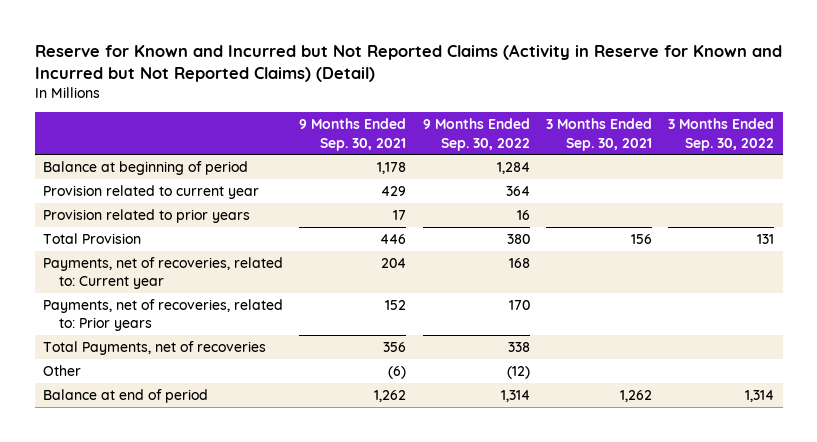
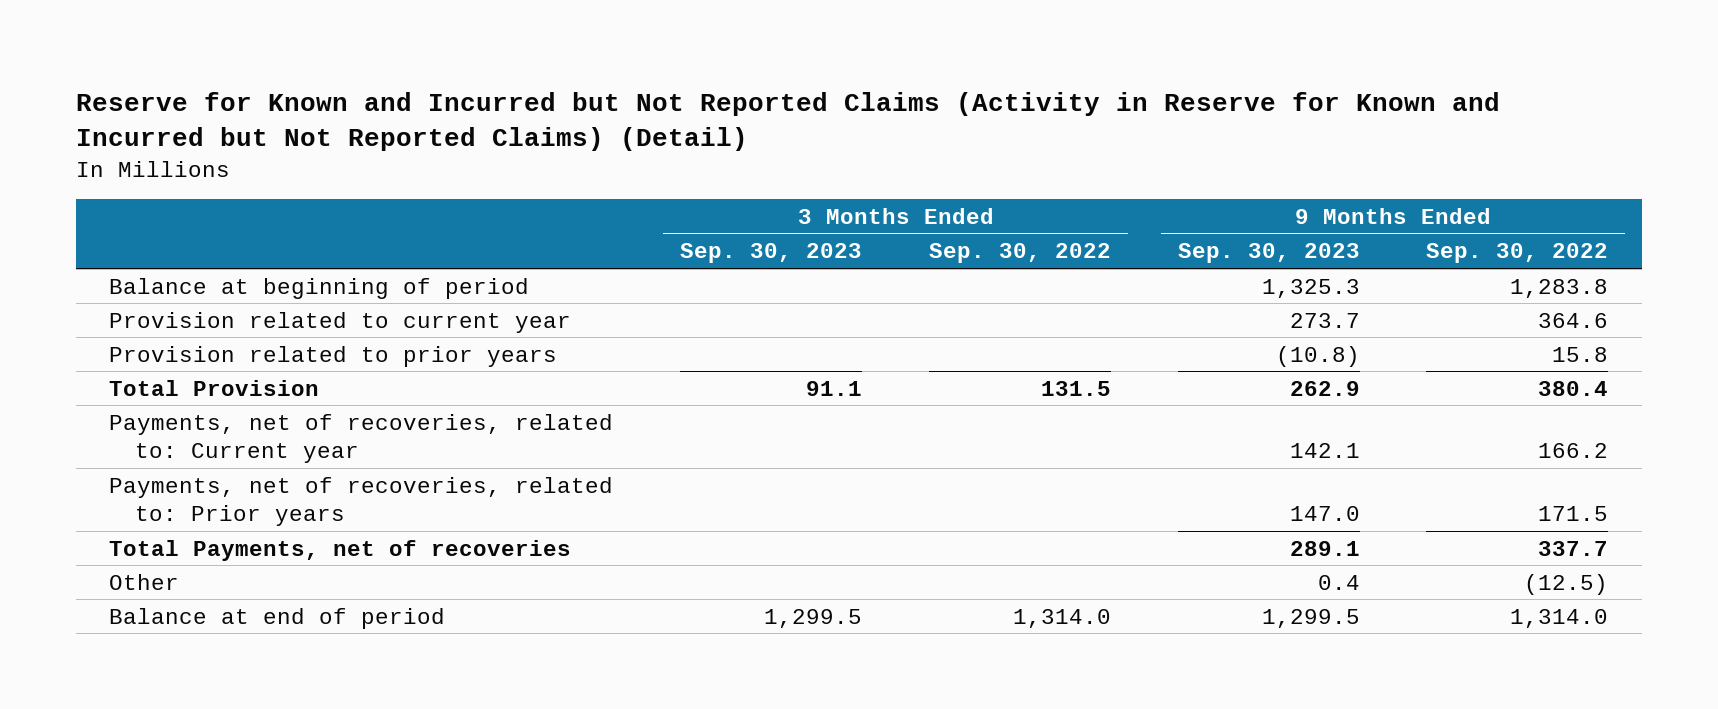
- | 9 Months Ended Sep. 30, 2021 | 9 Months Ended Sep. 30, 2022 | 3 Months Ended Sep. 30, 2021 | 3 Months Ended Sep. 30, 2022
+ | 3 Months Ended Sep. 30, 2023 | 3 Months Ended Sep. 30, 2022 | 9 Months Ended Sep. 30, 2023 | 9 Months Ended Sep. 30, 2022
- Balance at beginning of period | 1,178 | 1,284 | |
- Provision related to current year | 429 | 364 | |
- Provision related to prior years | 17 | 16 | |
- Total Provision | 446 | 380 | 156 | 131
- Payments, net of recoveries, related to: Current year | 204 | 168 | |
- Payments, net of recoveries, related to: Prior years | 152 | 170 | |
- Total Payments, net of recoveries | 356 | 338 | |
- Other | (6) | (12) | |
- Balance at end of period | 1,262 | 1,314 | 1,262 | 1,314
+ Balance at beginning of period | | | 1,325.3 | 1,283.8
+ Provision related to current year | | | 273.7 | 364.6
+ Provision related to prior years | | | (10.8) | 15.8
+ Total Provision | 91.1 | 131.5 | 262.9 | 380.4
+ Payments, net of recoveries, related to: Current year | | | 142.1 | 166.2
+ Payments, net of recoveries, related to: Prior years | | | 147.0 | 171.5
+ Total Payments, net of recoveries | | | 289.1 | 337.7
+ Other | | | 0.4 | (12.5)
+ Balance at end of period | 1,299.5 | 1,314.0 | 1,299.5 | 1,314.0

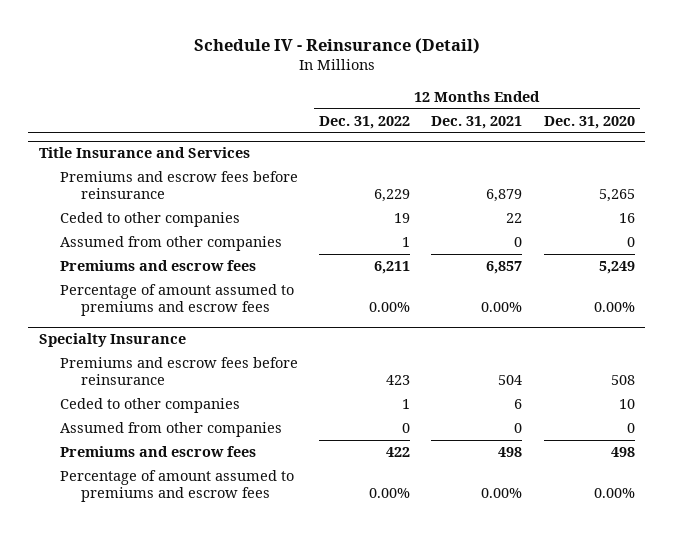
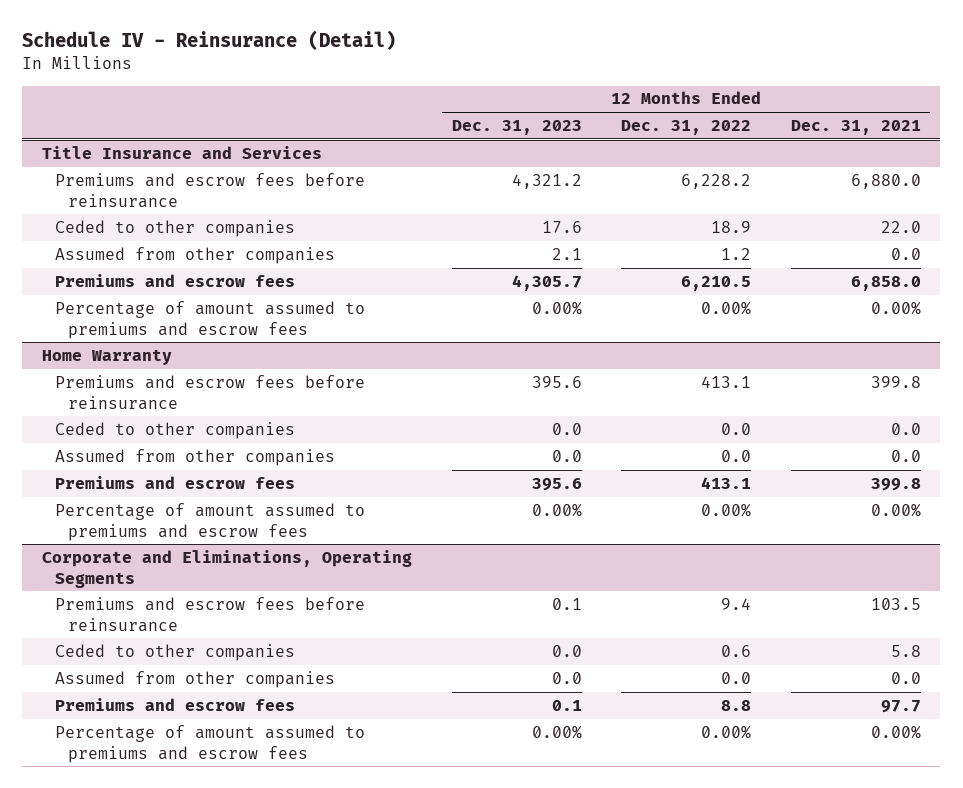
- | 12 Months Ended Dec. 31, 2022 | 12 Months Ended Dec. 31, 2021 | 12 Months Ended Dec. 31, 2020
+ | 12 Months Ended Dec. 31, 2023 | 12 Months Ended Dec. 31, 2022 | 12 Months Ended Dec. 31, 2021
@ Title Insurance and Services
- Premiums and escrow fees before reinsurance | 6,229 | 6,879 | 5,265
- Ceded to other companies | 19 | 22 | 16
- Assumed from other companies | 1 | 0 | 0
- Premiums and escrow fees | 6,211 | 6,857 | 5,249
+ Premiums and escrow fees before reinsurance | 4,321.2 | 6,228.2 | 6,880.0
+ Ceded to other companies | 17.6 | 18.9 | 22.0
+ Assumed from other companies | 2.1 | 1.2 | 0.0
+ Premiums and escrow fees | 4,305.7 | 6,210.5 | 6,858.0
- Specialty Insurance
- Premiums and escrow fees before reinsurance | 423 | 504 | 508
- Ceded to other companies | 1 | 6 | 10
- Assumed from other companies | 0 | 0 | 0
- Premiums and escrow fees | 422 | 498 | 498
+ Home Warranty
+ Premiums and escrow fees before reinsurance | 395.6 | 413.1 | 399.8
+ Ceded to other companies | 0.0 | 0.0 | 0.0
+ Assumed from other companies | 0.0 | 0.0 | 0.0
+ Premiums and escrow fees | 395.6 | 413.1 | 399.8
+ Corporate and Eliminations, Operating Segments
+ Premiums and escrow fees before reinsurance | 0.1 | 9.4 | 103.5
+ Ceded to other companies | 0.0 | 0.6 | 5.8
+ Assumed from other companies | 0.0 | 0.0 | 0.0
+ Premiums and escrow fees | 0.1 | 8.8 | 97.7
+ Percentage of amount assumed to premiums and escrow fees | 0.00% | 0.00% | 0.00%

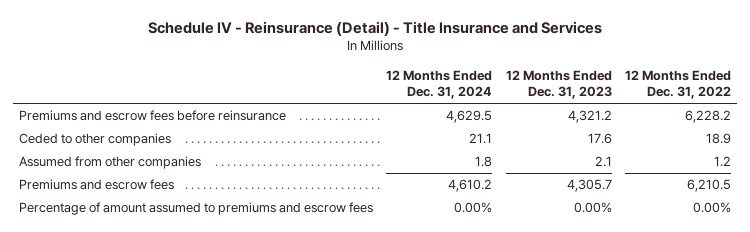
- Schedule IV - Reinsurance (Detail)
+ Schedule IV - Reinsurance (Detail) - Title Insurance and Services
- | 12 Months Ended Dec. 31, 2023 | 12 Months Ended Dec. 31, 2022 | 12 Months Ended Dec. 31, 2021
+ | 12 Months Ended Dec. 31, 2024 | 12 Months Ended Dec. 31, 2023 | 12 Months Ended Dec. 31, 2022
- Title Insurance and Services
- Home Warranty
- Premiums and escrow fees before reinsurance | 395.6 | 413.1 | 399.8
- Ceded to other companies | 0.0 | 0.0 | 0.0
- Assumed from other companies | 0.0 | 0.0 | 0.0
- Premiums and escrow fees | 395.6 | 413.1 | 399.8
- Percentage of amount assumed to premiums and escrow fees | 0.00% | 0.00% | 0.00%
- Corporate and Eliminations, Operating Segments
- Premiums and escrow fees before reinsurance | 0.1 | 9.4 | 103.5
- Ceded to other companies | 0.0 | 0.6 | 5.8
- Assumed from other companies | 0.0 | 0.0 | 0.0
- Premiums and escrow fees | 0.1 | 8.8 | 97.7
- Percentage of amount assumed to premiums and escrow fees | 0.00% | 0.00% | 0.00%

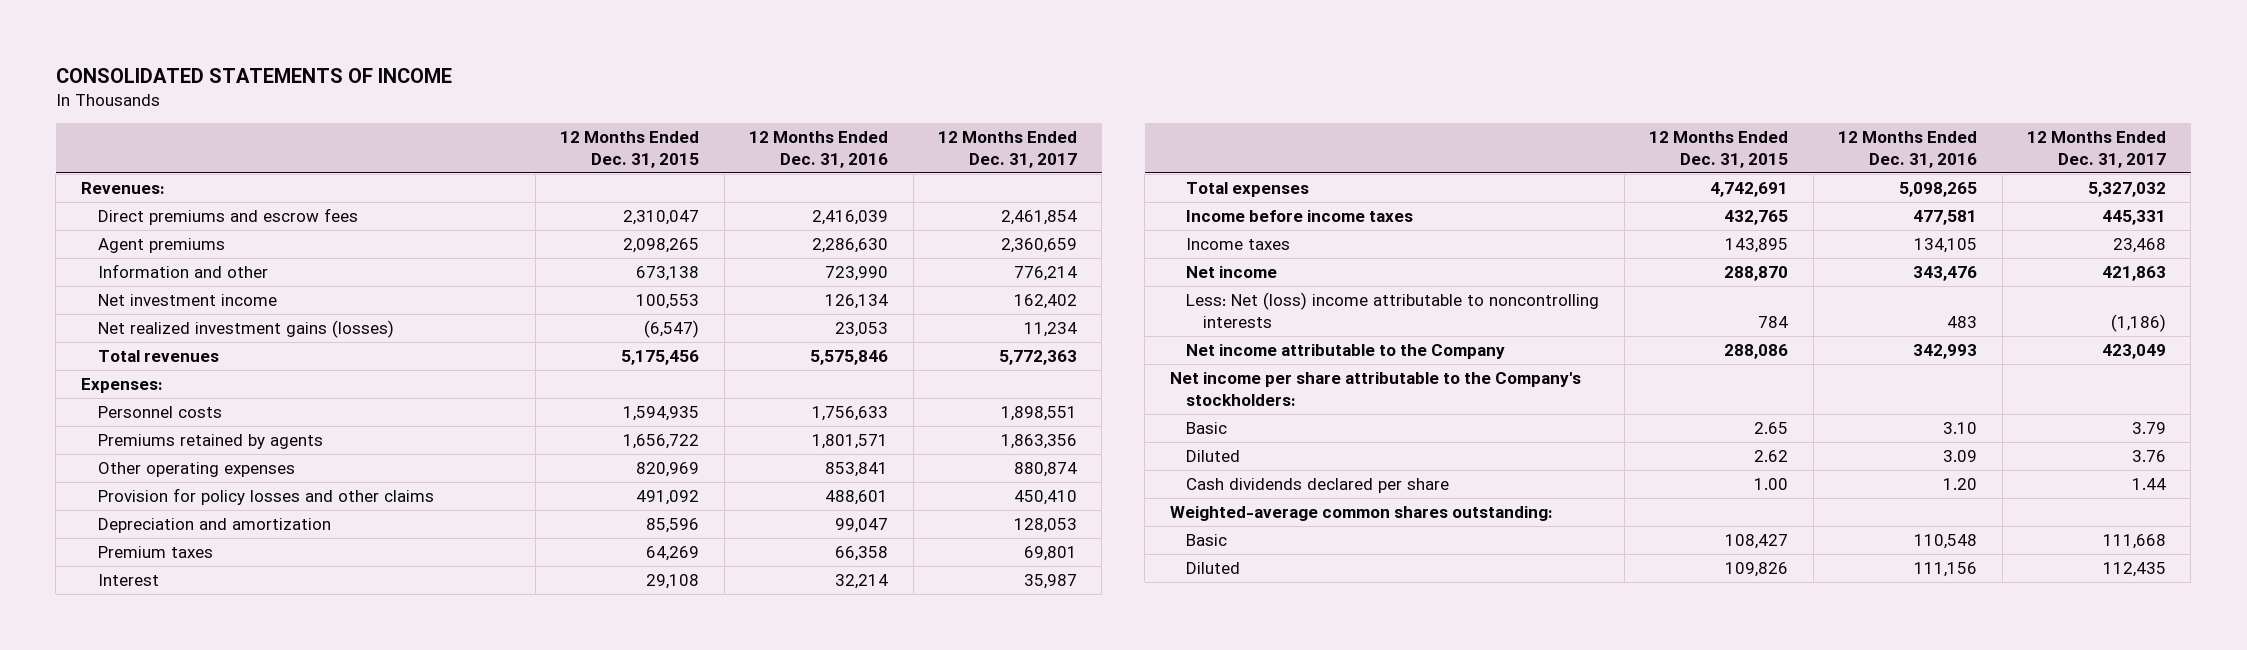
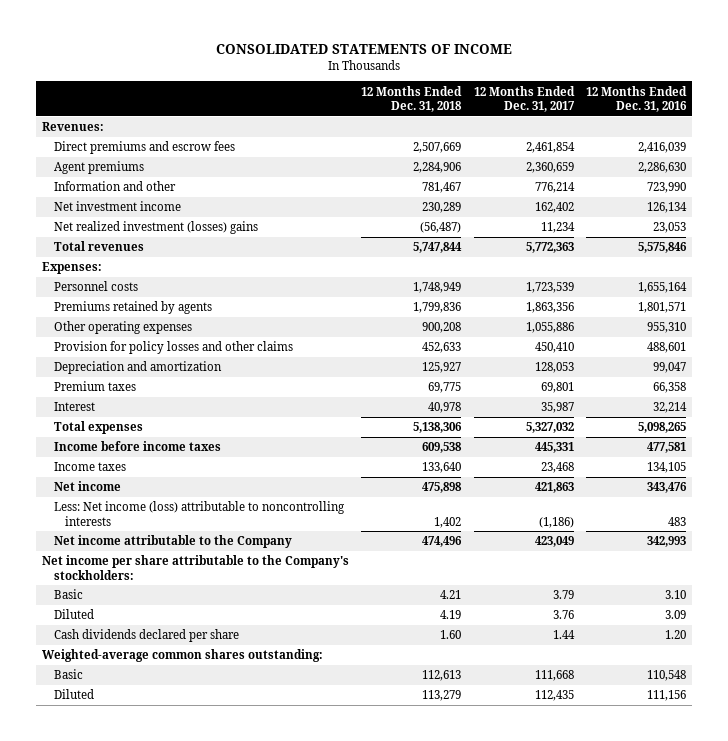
- | 12 Months Ended Dec. 31, 2015 | 12 Months Ended Dec. 31, 2016 | 12 Months Ended Dec. 31, 2017
+ | 12 Months Ended Dec. 31, 2018 | 12 Months Ended Dec. 31, 2017 | 12 Months Ended Dec. 31, 2016
- Net realized investment gains (losses) | (6,547) | 23,053 | 11,234
+ Net realized investment (losses) gains | (56,487) | 11,234 | 23,053
- Personnel costs | 1,594,935 | 1,756,633 | 1,898,551
+ Personnel costs | 1,748,949 | 1,723,539 | 1,655,164
- Other operating expenses | 820,969 | 853,841 | 880,874
+ Other operating expenses | 900,208 | 1,055,886 | 955,310
- Less: Net (loss) income attributable to noncontrolling interests | 784 | 483 | (1,186)
+ Less: Net income (loss) attributable to noncontrolling interests | 1,402 | (1,186) | 483

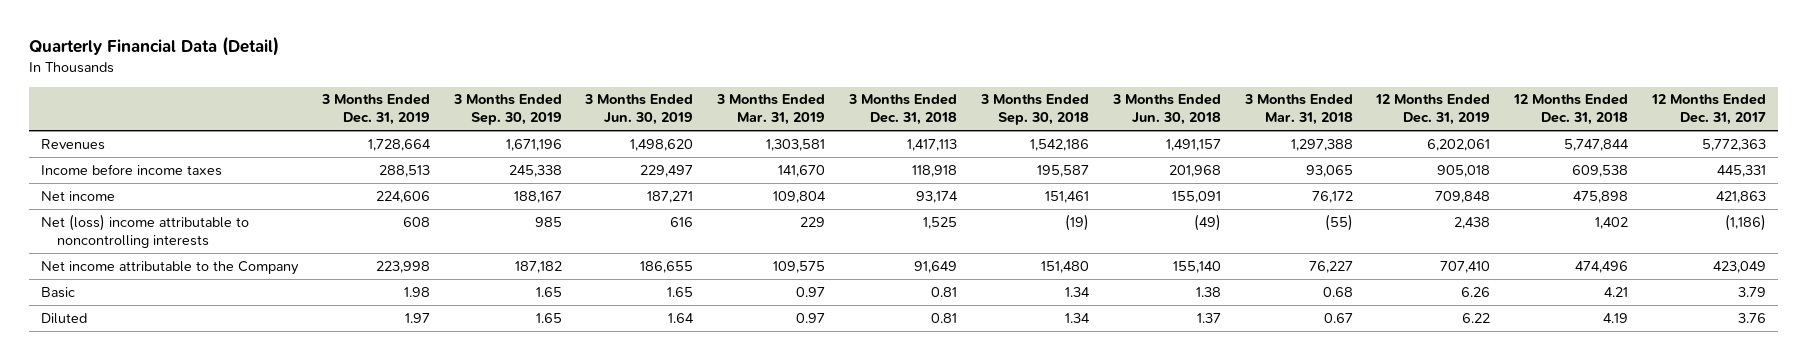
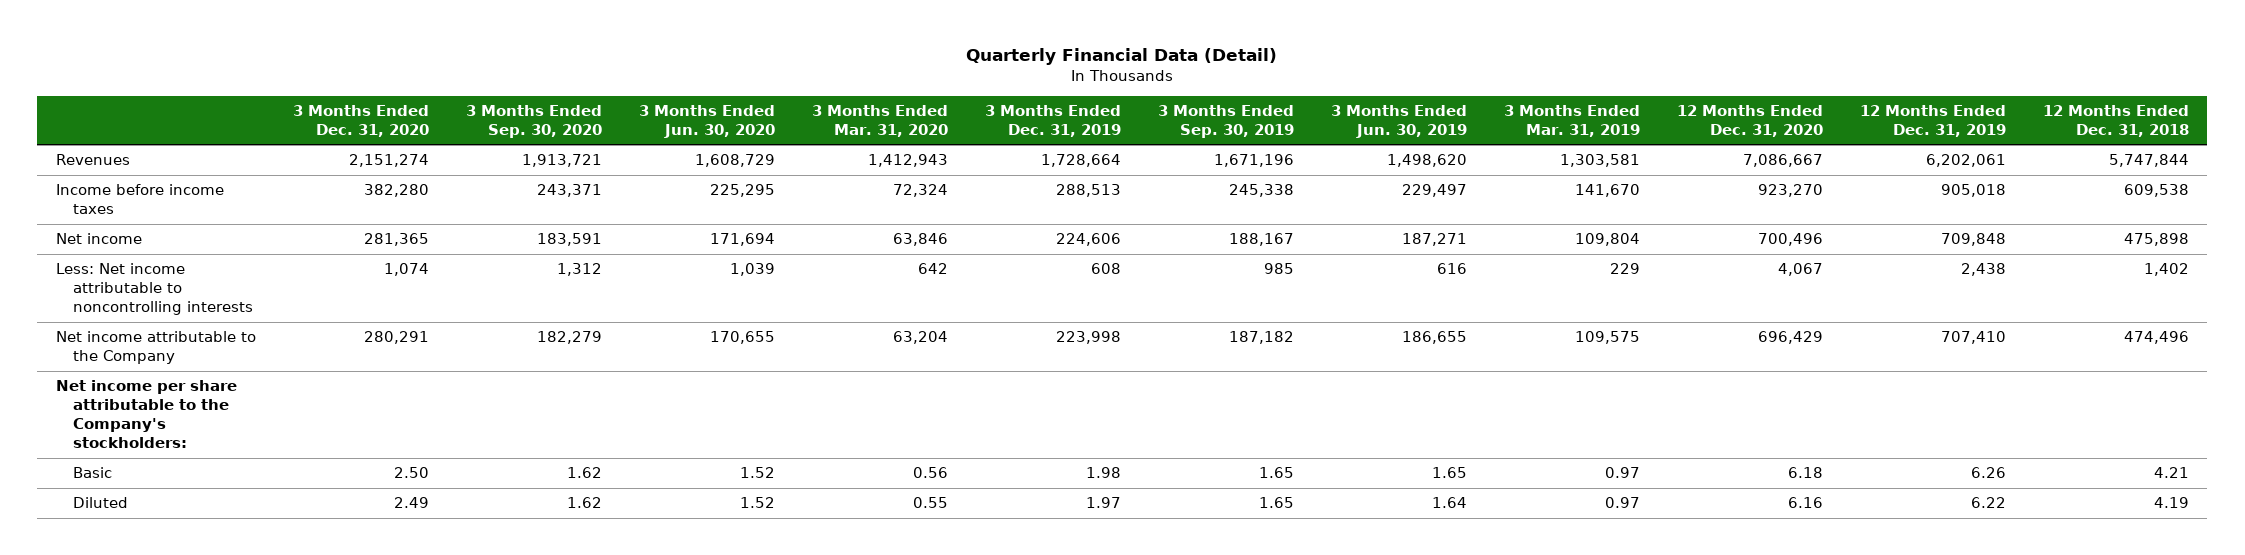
- | 3 Months Ended Dec. 31, 2019 | 3 Months Ended Sep. 30, 2019 | 3 Months Ended Jun. 30, 2019 | 3 Months Ended Mar. 31, 2019 | 3 Months Ended Dec. 31, 2018 | 3 Months Ended Sep. 30, 2018 | 3 Months Ended Jun. 30, 2018 | 3 Months Ended Mar. 31, 2018 | 12 Months Ended Dec. 31, 2019 | 12 Months Ended Dec. 31, 2018 | 12 Months Ended Dec. 31, 2017
+ | 3 Months Ended Dec. 31, 2020 | 3 Months Ended Sep. 30, 2020 | 3 Months Ended Jun. 30, 2020 | 3 Months Ended Mar. 31, 2020 | 3 Months Ended Dec. 31, 2019 | 3 Months Ended Sep. 30, 2019 | 3 Months Ended Jun. 30, 2019 | 3 Months Ended Mar. 31, 2019 | 12 Months Ended Dec. 31, 2020 | 12 Months Ended Dec. 31, 2019 | 12 Months Ended Dec. 31, 2018
- Net (loss) income attributable to noncontrolling interests | 608 | 985 | 616 | 229 | 1,525 | (19) | (49) | (55) | 2,438 | 1,402 | (1,186)
+ Less: Net income attributable to noncontrolling interests | 1,074 | 1,312 | 1,039 | 642 | 608 | 985 | 616 | 229 | 4,067 | 2,438 | 1,402
+ Net income per share attributable to the Company's stockholders:

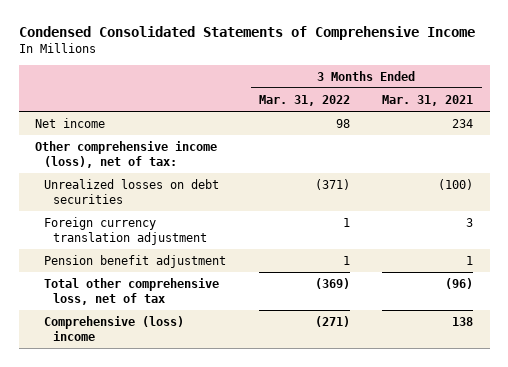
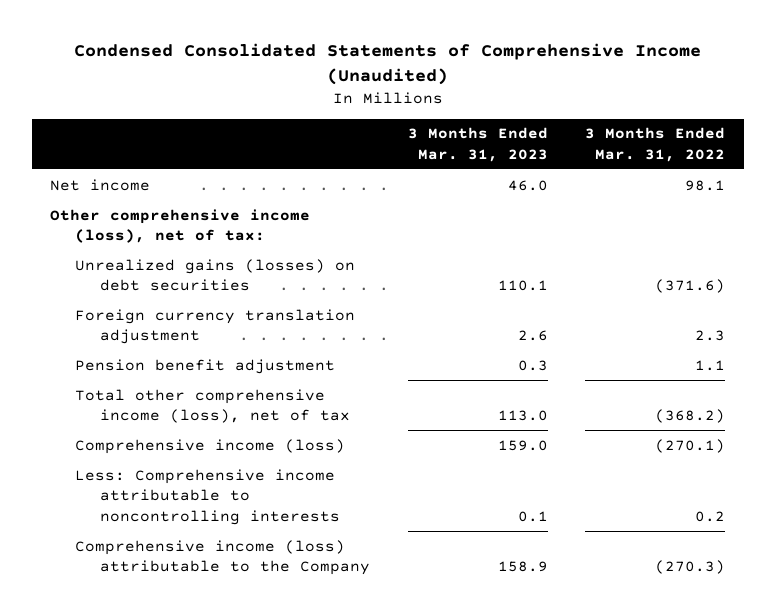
- Condensed Consolidated Statements of Comprehensive Income
+ Condensed Consolidated Statements of Comprehensive Income (Unaudited)
- | 3 Months Ended Mar. 31, 2022 | 3 Months Ended Mar. 31, 2021
+ | 3 Months Ended Mar. 31, 2023 | 3 Months Ended Mar. 31, 2022
- Net income | 98 | 234
+ Net income | 46.0 | 98.1
- Unrealized losses on debt securities | (371) | (100)
- Foreign currency translation adjustment | 1 | 3
- Pension benefit adjustment | 1 | 1
- Total other comprehensive loss, net of tax | (369) | (96)
- Comprehensive (loss) income | (271) | 138
+ Unrealized gains (losses) on debt securities | 110.1 | (371.6)
+ Foreign currency translation adjustment | 2.6 | 2.3
+ Pension benefit adjustment | 0.3 | 1.1
+ Total other comprehensive income (loss), net of tax | 113.0 | (368.2)
+ Comprehensive income (loss) | 159.0 | (270.1)
+ Less: Comprehensive income attributable to noncontrolling interests | 0.1 | 0.2
+ Comprehensive income (loss) attributable to the Company | 158.9 | (270.3)

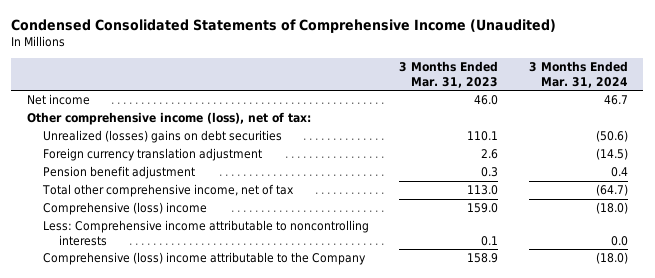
- | 3 Months Ended Mar. 31, 2023 | 3 Months Ended Mar. 31, 2022
+ | 3 Months Ended Mar. 31, 2023 | 3 Months Ended Mar. 31, 2024
- Unrealized gains (losses) on debt securities | 110.1 | (371.6)
+ Unrealized (losses) gains on debt securities | 110.1 | (50.6)
- Total other comprehensive income (loss), net of tax | 113.0 | (368.2)
- Comprehensive income (loss) | 159.0 | (270.1)
+ Total other comprehensive income, net of tax | 113.0 | (64.7)
+ Comprehensive (loss) income | 159.0 | (18.0)
- Comprehensive income (loss) attributable to the Company | 158.9 | (270.3)
+ Comprehensive (loss) income attributable to the Company | 158.9 | (18.0)

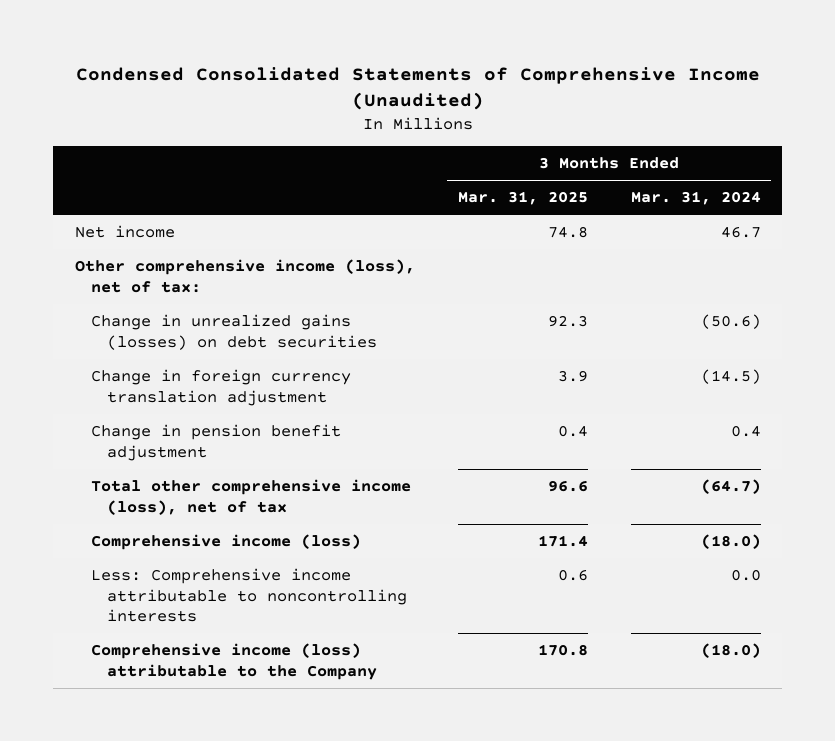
- | 3 Months Ended Mar. 31, 2023 | 3 Months Ended Mar. 31, 2024
+ | 3 Months Ended Mar. 31, 2025 | 3 Months Ended Mar. 31, 2024
- Unrealized (losses) gains on debt securities | 110.1 | (50.6)
- Foreign currency translation adjustment | 2.6 | (14.5)
- Pension benefit adjustment | 0.3 | 0.4
- Total other comprehensive income, net of tax | 113.0 | (64.7)
- Comprehensive (loss) income | 159.0 | (18.0)
+ Change in unrealized gains (losses) on debt securities | 92.3 | (50.6)
+ Change in foreign currency translation adjustment | 3.9 | (14.5)
+ Change in pension benefit adjustment | 0.4 | 0.4
+ Total other comprehensive income (loss), net of tax | 96.6 | (64.7)
+ Comprehensive income (loss) | 171.4 | (18.0)
- Comprehensive (loss) income attributable to the Company | 158.9 | (18.0)
+ Comprehensive income (loss) attributable to the Company | 170.8 | (18.0)

